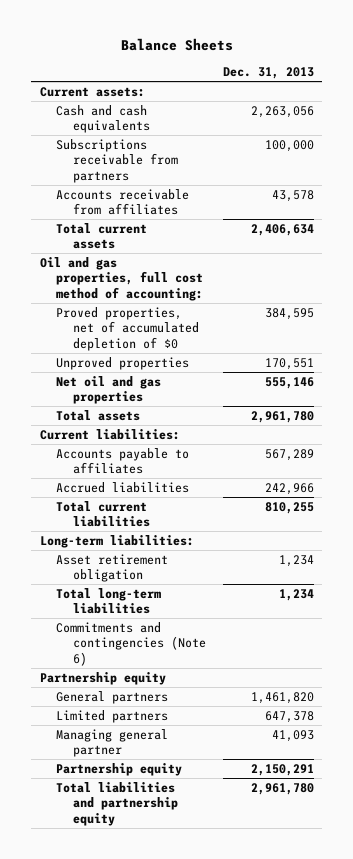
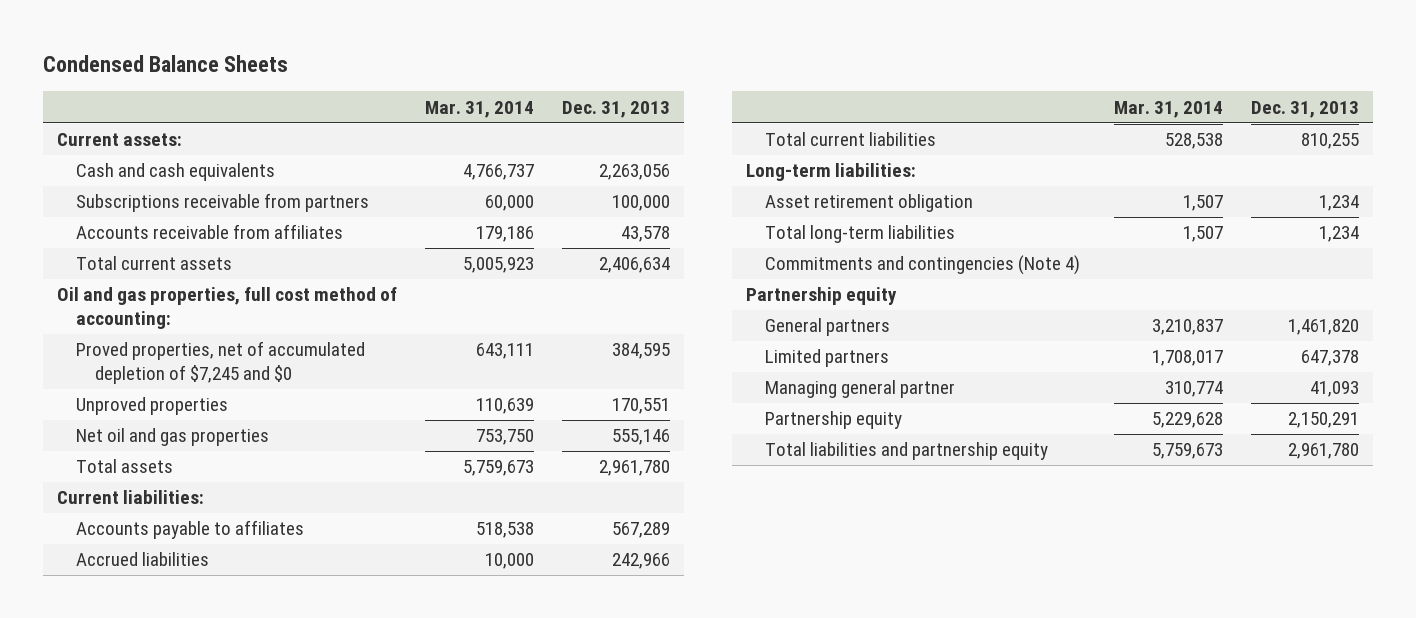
- Balance Sheets
+ Condensed Balance Sheets
- | Dec. 31, 2013
+ | Mar. 31, 2014 | Dec. 31, 2013
- Proved properties, net of accumulated depletion of $0 | 384,595
+ Proved properties, net of accumulated depletion of $7,245 and $0 | 643,111 | 384,595
- Commitments and contingencies (Note 6)
+ Commitments and contingencies (Note 4)

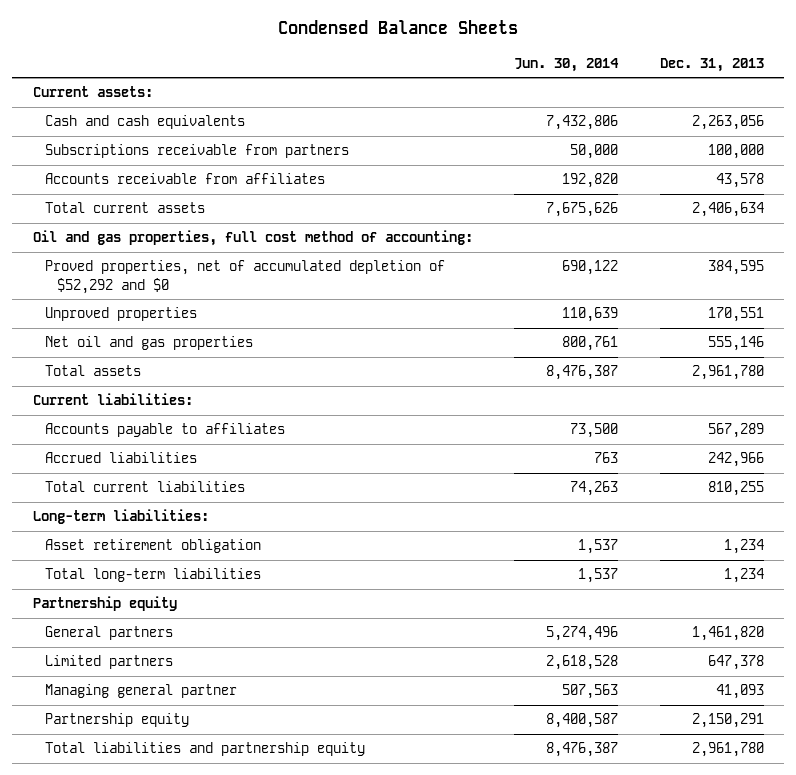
- | Mar. 31, 2014 | Dec. 31, 2013
+ | Jun. 30, 2014 | Dec. 31, 2013
- Proved properties, net of accumulated depletion of $7,245 and $0 | 643,111 | 384,595
+ Proved properties, net of accumulated depletion of $52,292 and $0 | 690,122 | 384,595
- Commitments and contingencies (Note 4)

